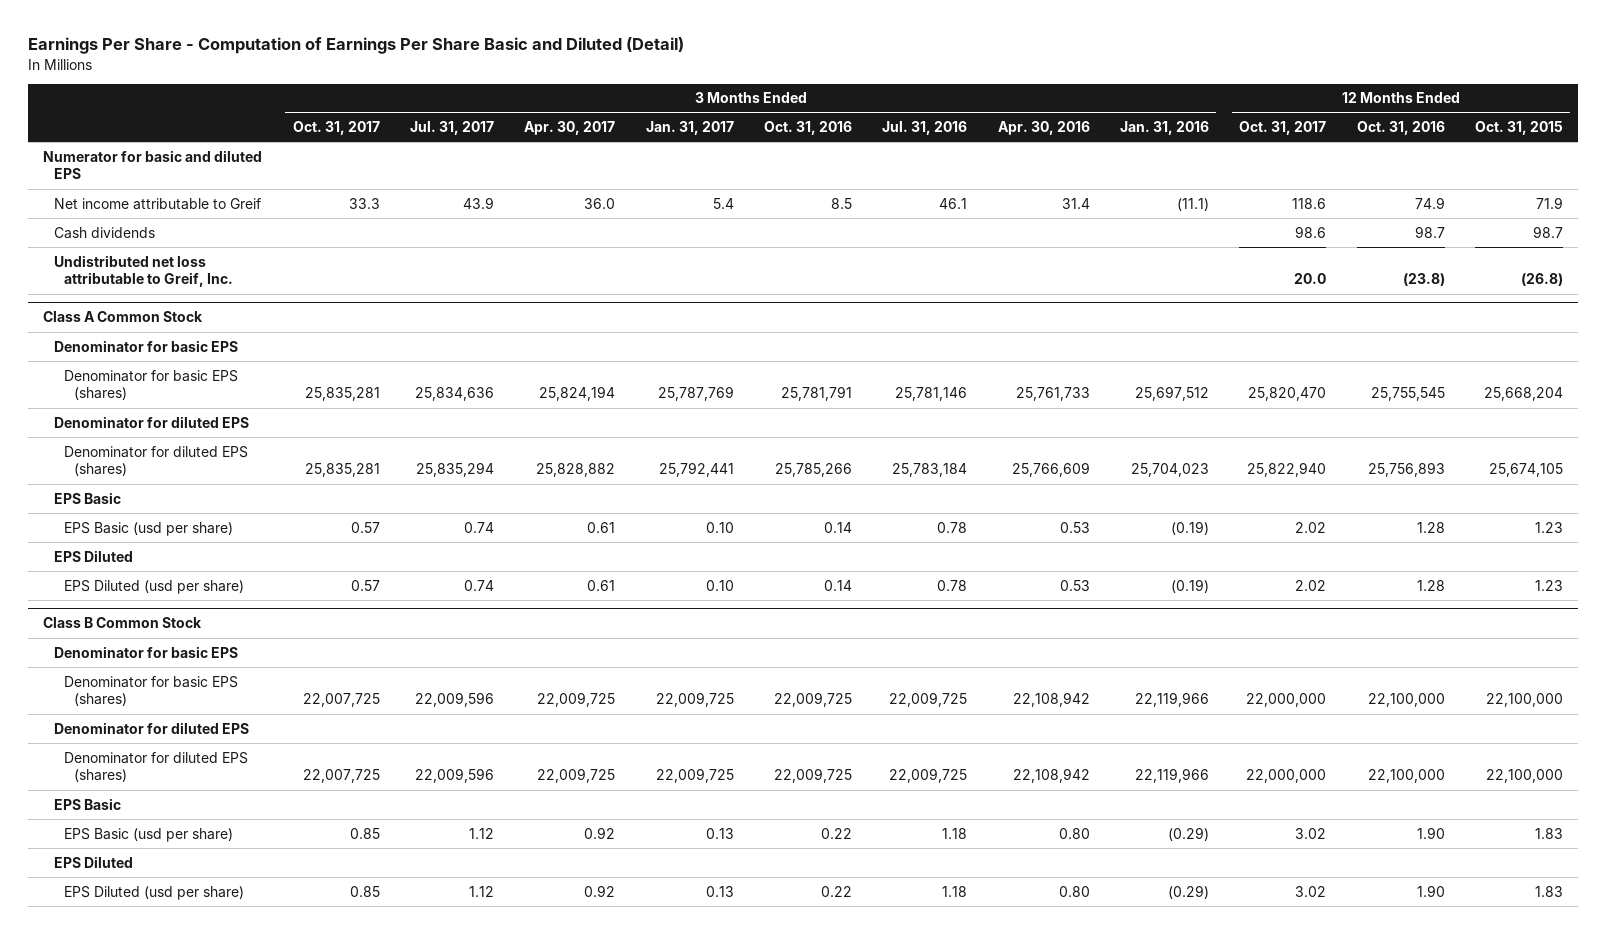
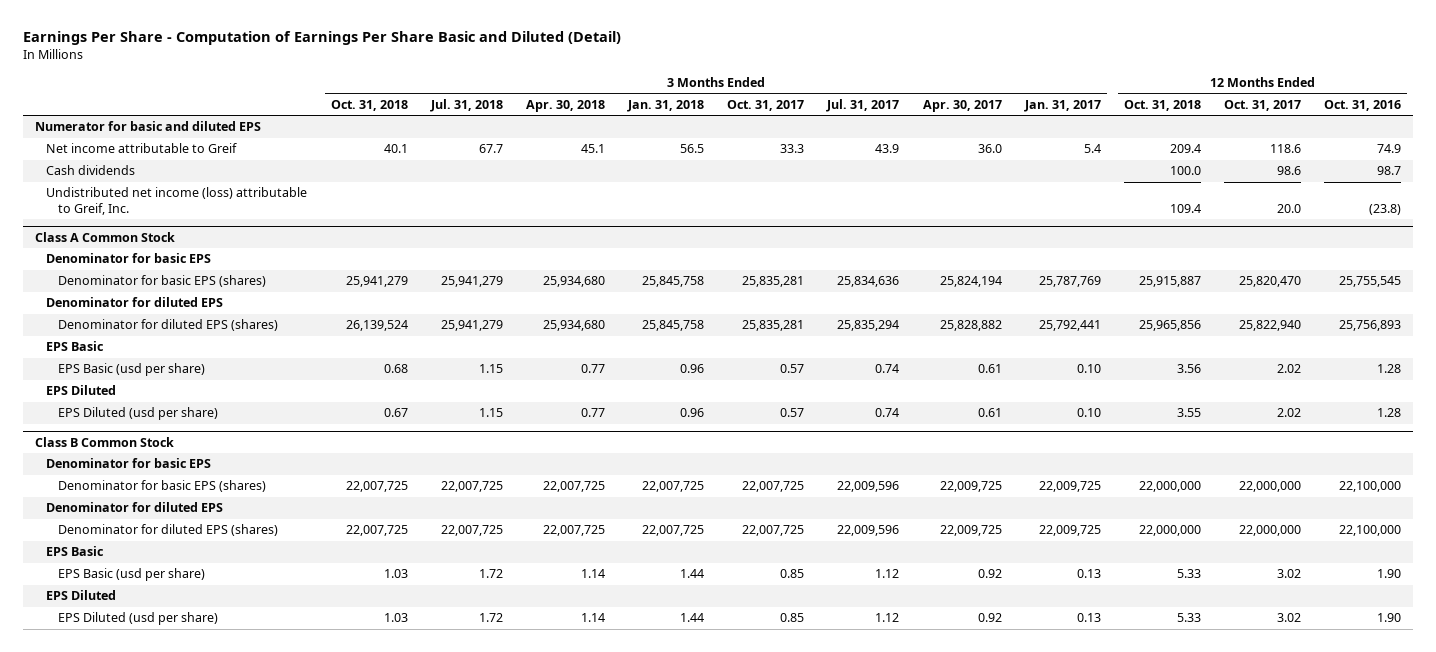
- | 3 Months Ended Oct. 31, 2017 | 3 Months Ended Jul. 31, 2017 | 3 Months Ended Apr. 30, 2017 | 3 Months Ended Jan. 31, 2017 | 3 Months Ended Oct. 31, 2016 | 3 Months Ended Jul. 31, 2016 | 3 Months Ended Apr. 30, 2016 | 3 Months Ended Jan. 31, 2016 | 12 Months Ended Oct. 31, 2017 | 12 Months Ended Oct. 31, 2016 | 12 Months Ended Oct. 31, 2015
+ | 3 Months Ended Oct. 31, 2018 | 3 Months Ended Jul. 31, 2018 | 3 Months Ended Apr. 30, 2018 | 3 Months Ended Jan. 31, 2018 | 3 Months Ended Oct. 31, 2017 | 3 Months Ended Jul. 31, 2017 | 3 Months Ended Apr. 30, 2017 | 3 Months Ended Jan. 31, 2017 | 12 Months Ended Oct. 31, 2018 | 12 Months Ended Oct. 31, 2017 | 12 Months Ended Oct. 31, 2016
- Undistributed net loss attributable to Greif, Inc. | | | | | | | | | 20.0 | (23.8) | (26.8)
+ Undistributed net income (loss) attributable to Greif, Inc. | | | | | | | | | 109.4 | 20.0 | (23.8)

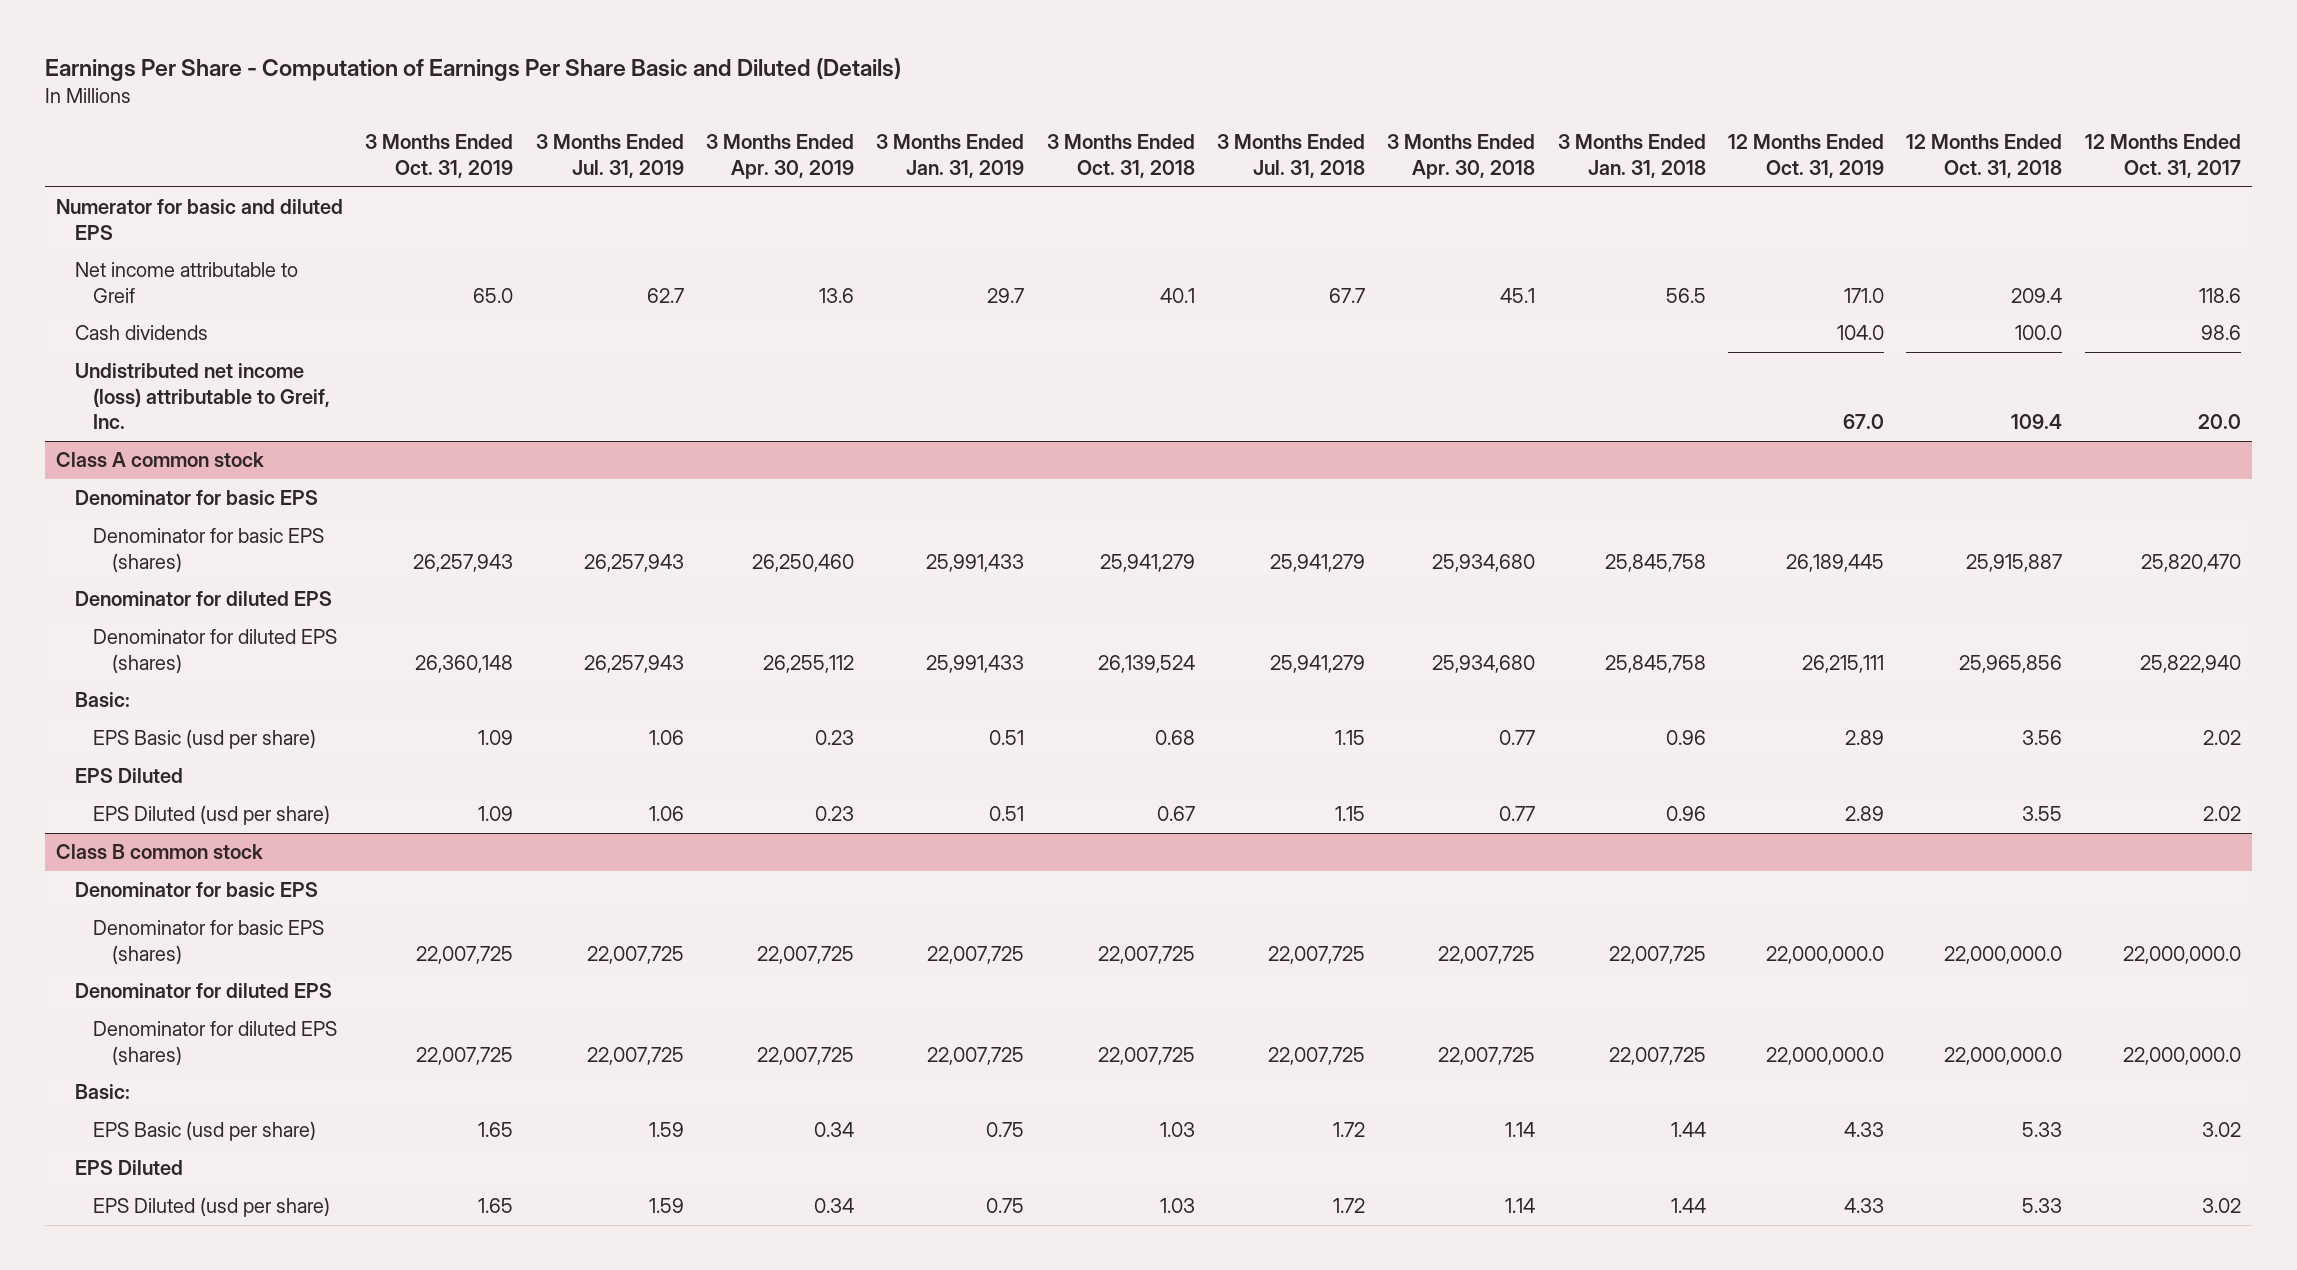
- Earnings Per Share - Computation of Earnings Per Share Basic and Diluted (Detail)
+ Earnings Per Share - Computation of Earnings Per Share Basic and Diluted (Details)
- | 3 Months Ended Oct. 31, 2018 | 3 Months Ended Jul. 31, 2018 | 3 Months Ended Apr. 30, 2018 | 3 Months Ended Jan. 31, 2018 | 3 Months Ended Oct. 31, 2017 | 3 Months Ended Jul. 31, 2017 | 3 Months Ended Apr. 30, 2017 | 3 Months Ended Jan. 31, 2017 | 12 Months Ended Oct. 31, 2018 | 12 Months Ended Oct. 31, 2017 | 12 Months Ended Oct. 31, 2016
+ | 3 Months Ended Oct. 31, 2019 | 3 Months Ended Jul. 31, 2019 | 3 Months Ended Apr. 30, 2019 | 3 Months Ended Jan. 31, 2019 | 3 Months Ended Oct. 31, 2018 | 3 Months Ended Jul. 31, 2018 | 3 Months Ended Apr. 30, 2018 | 3 Months Ended Jan. 31, 2018 | 12 Months Ended Oct. 31, 2019 | 12 Months Ended Oct. 31, 2018 | 12 Months Ended Oct. 31, 2017
- Class A Common Stock
+ Class A common stock
- EPS Basic
+ Basic:
- Class B Common Stock
+ Class B common stock
- Denominator for basic EPS (shares) | 22,007,725 | 22,007,725 | 22,007,725 | 22,007,725 | 22,007,725 | 22,009,596 | 22,009,725 | 22,009,725 | 22,000,000 | 22,000,000 | 22,100,000
+ Denominator for basic EPS (shares) | 22,007,725 | 22,007,725 | 22,007,725 | 22,007,725 | 22,007,725 | 22,007,725 | 22,007,725 | 22,007,725 | 22,000,000.0 | 22,000,000.0 | 22,000,000.0
- Denominator for diluted EPS (shares) | 22,007,725 | 22,007,725 | 22,007,725 | 22,007,725 | 22,007,725 | 22,009,596 | 22,009,725 | 22,009,725 | 22,000,000 | 22,000,000 | 22,100,000
- EPS Basic
+ Denominator for diluted EPS (shares) | 22,007,725 | 22,007,725 | 22,007,725 | 22,007,725 | 22,007,725 | 22,007,725 | 22,007,725 | 22,007,725 | 22,000,000.0 | 22,000,000.0 | 22,000,000.0
+ Basic:

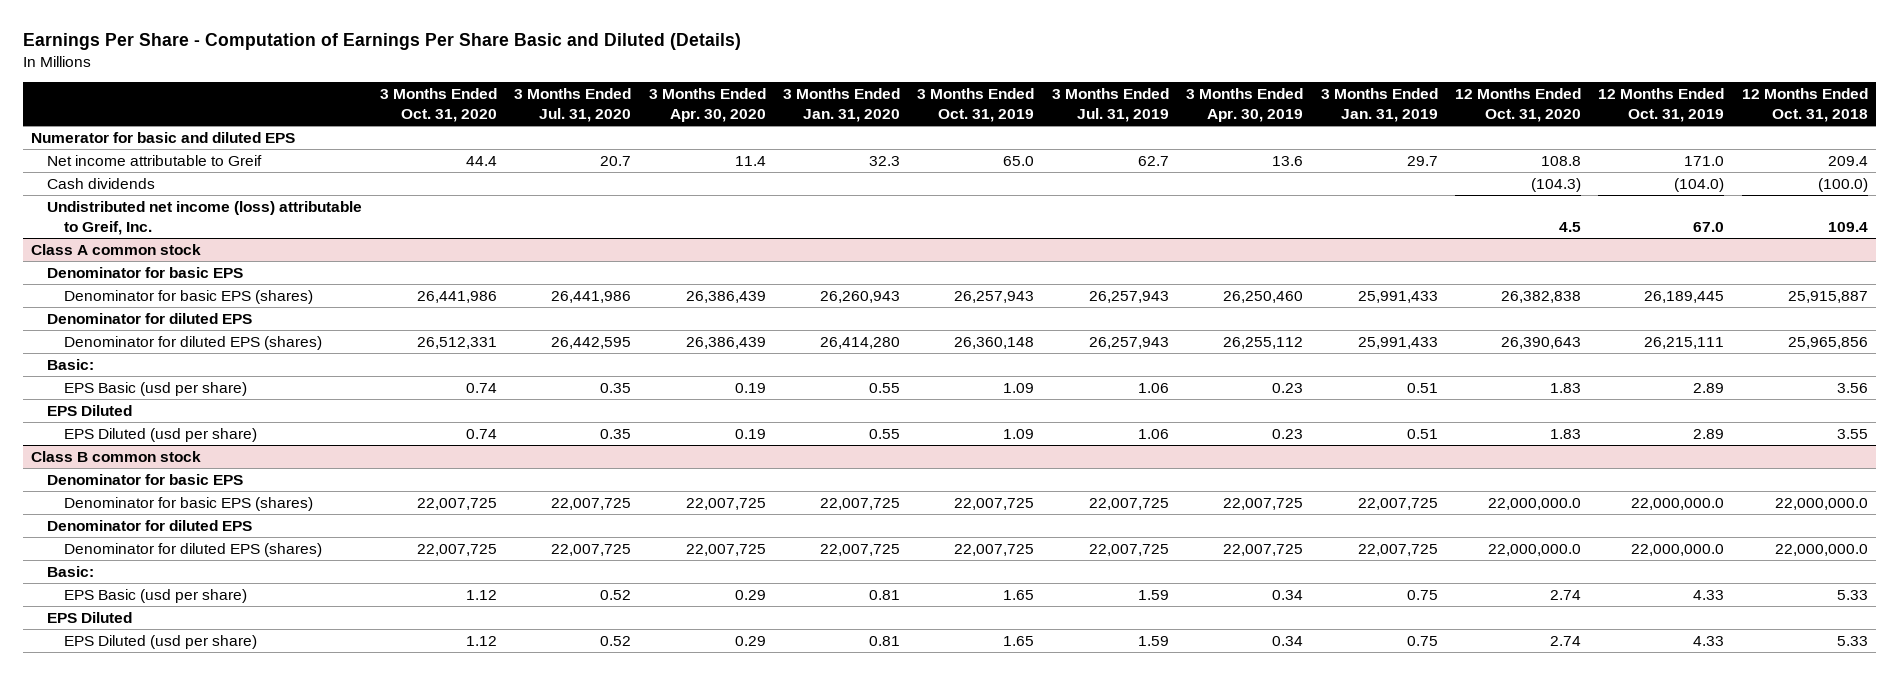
- | 3 Months Ended Oct. 31, 2019 | 3 Months Ended Jul. 31, 2019 | 3 Months Ended Apr. 30, 2019 | 3 Months Ended Jan. 31, 2019 | 3 Months Ended Oct. 31, 2018 | 3 Months Ended Jul. 31, 2018 | 3 Months Ended Apr. 30, 2018 | 3 Months Ended Jan. 31, 2018 | 12 Months Ended Oct. 31, 2019 | 12 Months Ended Oct. 31, 2018 | 12 Months Ended Oct. 31, 2017
+ | 3 Months Ended Oct. 31, 2020 | 3 Months Ended Jul. 31, 2020 | 3 Months Ended Apr. 30, 2020 | 3 Months Ended Jan. 31, 2020 | 3 Months Ended Oct. 31, 2019 | 3 Months Ended Jul. 31, 2019 | 3 Months Ended Apr. 30, 2019 | 3 Months Ended Jan. 31, 2019 | 12 Months Ended Oct. 31, 2020 | 12 Months Ended Oct. 31, 2019 | 12 Months Ended Oct. 31, 2018
- Cash dividends | | | | | | | | | 104.0 | 100.0 | 98.6
+ Cash dividends | | | | | | | | | (104.3) | (104.0) | (100.0)

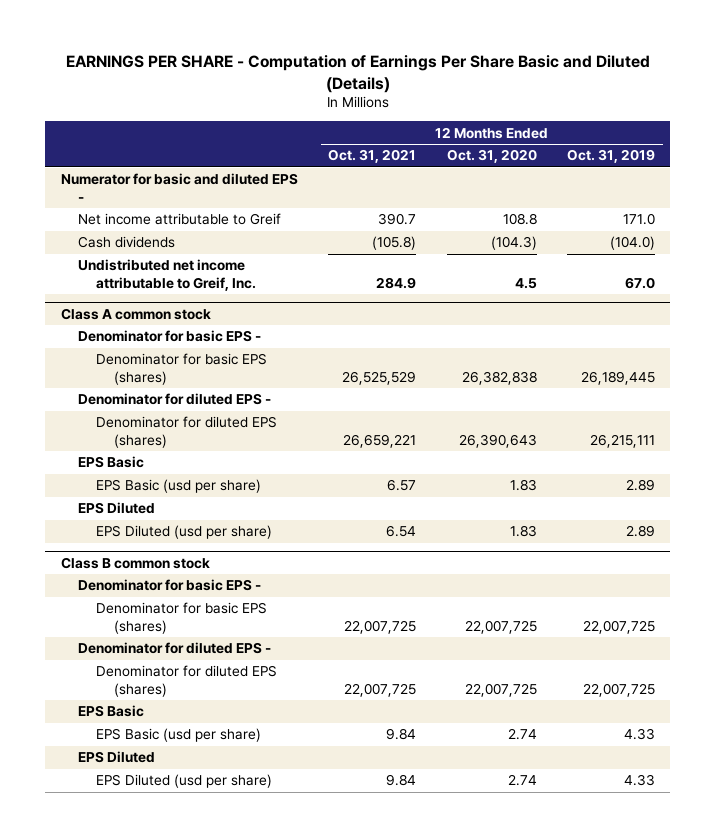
- Earnings Per Share - Computation of Earnings Per Share Basic and Diluted (Details)
+ EARNINGS PER SHARE - Computation of Earnings Per Share Basic and Diluted (Details)
- | 3 Months Ended Oct. 31, 2020 | 3 Months Ended Jul. 31, 2020 | 3 Months Ended Apr. 30, 2020 | 3 Months Ended Jan. 31, 2020 | 3 Months Ended Oct. 31, 2019 | 3 Months Ended Jul. 31, 2019 | 3 Months Ended Apr. 30, 2019 | 3 Months Ended Jan. 31, 2019 | 12 Months Ended Oct. 31, 2020 | 12 Months Ended Oct. 31, 2019 | 12 Months Ended Oct. 31, 2018
+ | 12 Months Ended Oct. 31, 2021 | 12 Months Ended Oct. 31, 2020 | 12 Months Ended Oct. 31, 2019
- Numerator for basic and diluted EPS
+ Numerator for basic and diluted EPS -
- Undistributed net income (loss) attributable to Greif, Inc. | | | | | | | | | 4.5 | 67.0 | 109.4
+ Undistributed net income attributable to Greif, Inc. | 284.9 | 4.5 | 67.0
@ Class A common stock
- Denominator for basic EPS
+ Denominator for basic EPS -
- Denominator for diluted EPS
+ Denominator for diluted EPS -
- Basic:
+ EPS Basic
@ Class B common stock
- Denominator for basic EPS
- Denominator for basic EPS (shares) | 22,007,725 | 22,007,725 | 22,007,725 | 22,007,725 | 22,007,725 | 22,007,725 | 22,007,725 | 22,007,725 | 22,000,000.0 | 22,000,000.0 | 22,000,000.0
- Denominator for diluted EPS
- Denominator for diluted EPS (shares) | 22,007,725 | 22,007,725 | 22,007,725 | 22,007,725 | 22,007,725 | 22,007,725 | 22,007,725 | 22,007,725 | 22,000,000.0 | 22,000,000.0 | 22,000,000.0
- Basic:
+ Denominator for basic EPS -
+ Denominator for basic EPS (shares) | 22,007,725 | 22,007,725 | 22,007,725
+ Denominator for diluted EPS -
+ Denominator for diluted EPS (shares) | 22,007,725 | 22,007,725 | 22,007,725
+ EPS Basic

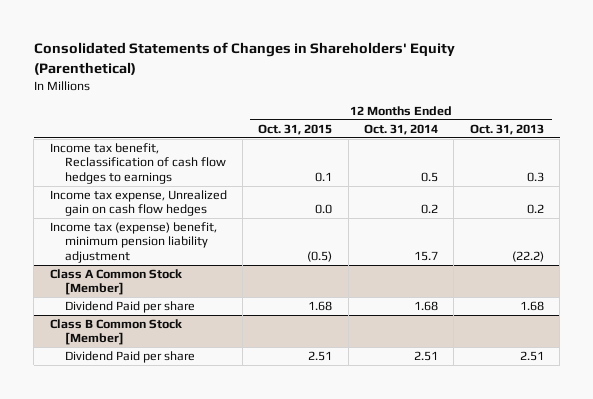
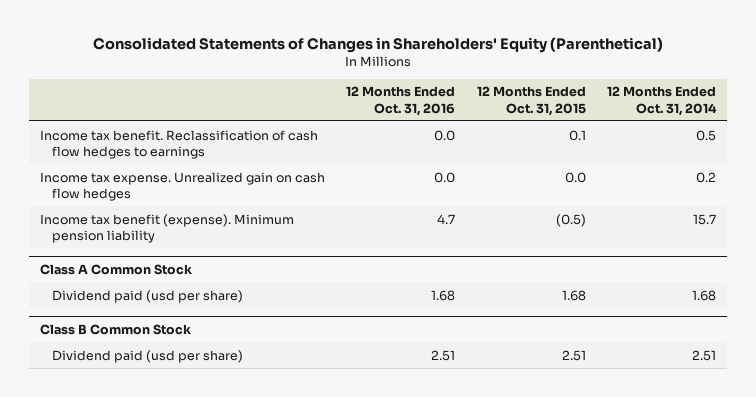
- | 12 Months Ended Oct. 31, 2015 | 12 Months Ended Oct. 31, 2014 | 12 Months Ended Oct. 31, 2013
+ | 12 Months Ended Oct. 31, 2016 | 12 Months Ended Oct. 31, 2015 | 12 Months Ended Oct. 31, 2014
- Income tax benefit, Reclassification of cash flow hedges to earnings | 0.1 | 0.5 | 0.3
- Income tax expense, Unrealized gain on cash flow hedges | 0.0 | 0.2 | 0.2
- Income tax (expense) benefit, minimum pension liability adjustment | (0.5) | 15.7 | (22.2)
- Class A Common Stock [Member]
- Dividend Paid per share | 1.68 | 1.68 | 1.68
- Class B Common Stock [Member]
- Dividend Paid per share | 2.51 | 2.51 | 2.51
+ Income tax benefit. Reclassification of cash flow hedges to earnings | 0.0 | 0.1 | 0.5
+ Income tax expense. Unrealized gain on cash flow hedges | 0.0 | 0.0 | 0.2
+ Income tax benefit (expense). Minimum pension liability | 4.7 | (0.5) | 15.7
+ Class A Common Stock
+ Dividend paid (usd per share) | 1.68 | 1.68 | 1.68
+ Class B Common Stock
+ Dividend paid (usd per share) | 2.51 | 2.51 | 2.51

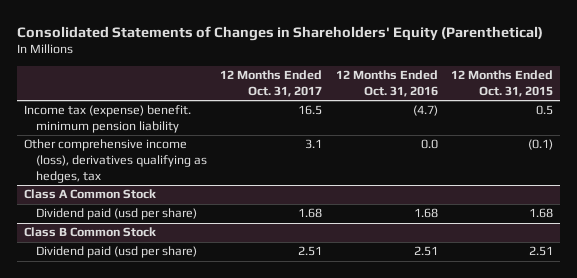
- | 12 Months Ended Oct. 31, 2016 | 12 Months Ended Oct. 31, 2015 | 12 Months Ended Oct. 31, 2014
+ | 12 Months Ended Oct. 31, 2017 | 12 Months Ended Oct. 31, 2016 | 12 Months Ended Oct. 31, 2015
- Income tax benefit. Reclassification of cash flow hedges to earnings | 0.0 | 0.1 | 0.5
- Income tax expense. Unrealized gain on cash flow hedges | 0.0 | 0.0 | 0.2
- Income tax benefit (expense). Minimum pension liability | 4.7 | (0.5) | 15.7
+ Income tax (expense) benefit. minimum pension liability | 16.5 | (4.7) | 0.5
+ Other comprehensive income (loss), derivatives qualifying as hedges, tax | 3.1 | 0.0 | (0.1)

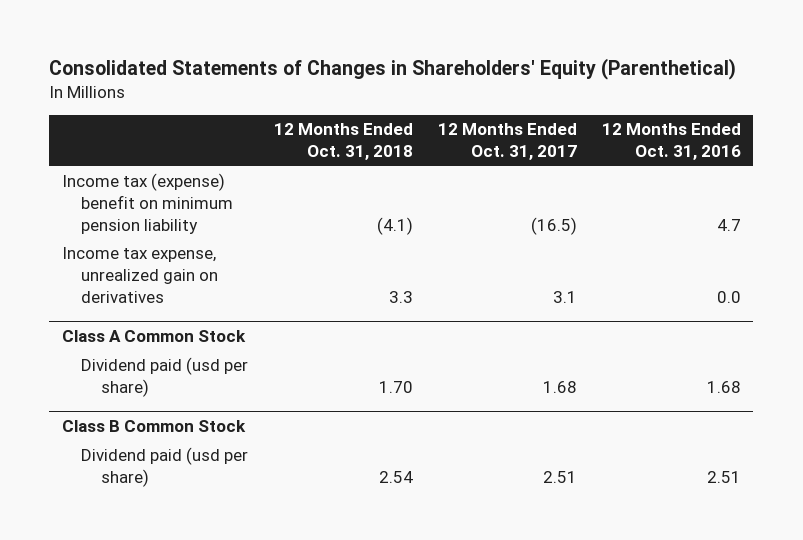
- | 12 Months Ended Oct. 31, 2017 | 12 Months Ended Oct. 31, 2016 | 12 Months Ended Oct. 31, 2015
+ | 12 Months Ended Oct. 31, 2018 | 12 Months Ended Oct. 31, 2017 | 12 Months Ended Oct. 31, 2016
- Income tax (expense) benefit. minimum pension liability | 16.5 | (4.7) | 0.5
- Other comprehensive income (loss), derivatives qualifying as hedges, tax | 3.1 | 0.0 | (0.1)
+ Income tax (expense) benefit on minimum pension liability | (4.1) | (16.5) | 4.7
+ Income tax expense, unrealized gain on derivatives | 3.3 | 3.1 | 0.0

